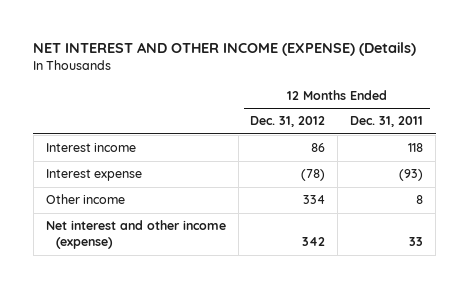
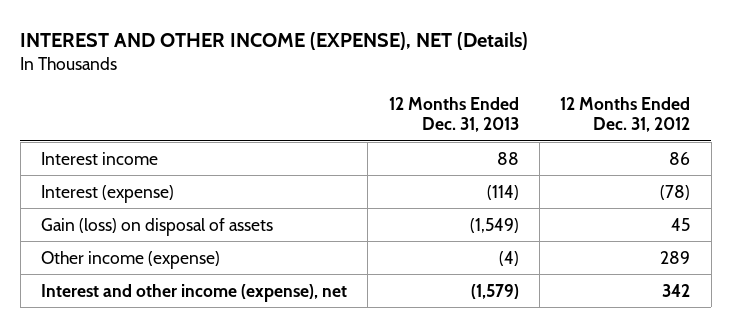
- NET INTEREST AND OTHER INCOME (EXPENSE) (Details)
+ INTEREST AND OTHER INCOME (EXPENSE), NET (Details)
- | 12 Months Ended Dec. 31, 2012 | 12 Months Ended Dec. 31, 2011
+ | 12 Months Ended Dec. 31, 2013 | 12 Months Ended Dec. 31, 2012
- Interest expense | (78) | (93)
- Other income | 334 | 8
- Net interest and other income (expense) | 342 | 33
+ Interest (expense) | (114) | (78)
+ Gain (loss) on disposal of assets | (1,549) | 45
+ Other income (expense) | (4) | 289
+ Interest and other income (expense), net | (1,579) | 342

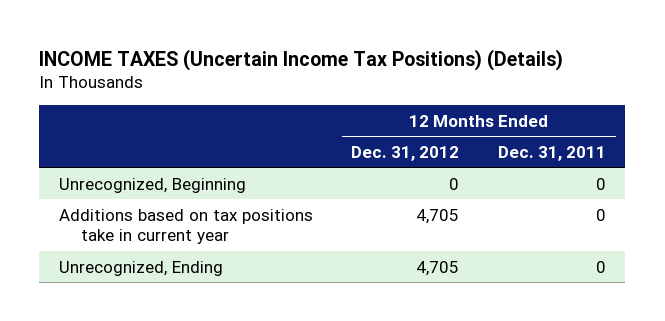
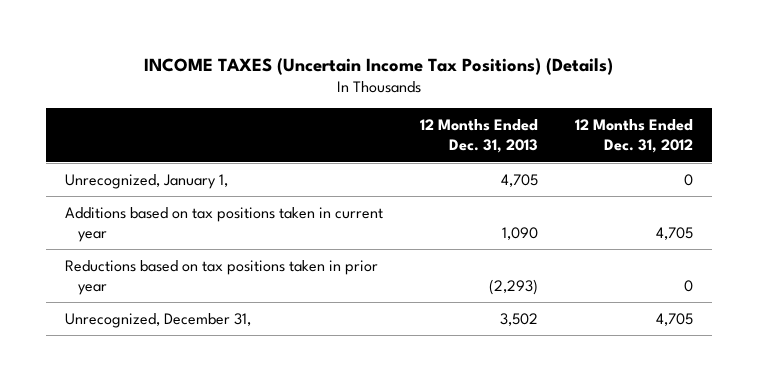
- | 12 Months Ended Dec. 31, 2012 | 12 Months Ended Dec. 31, 2011
+ | 12 Months Ended Dec. 31, 2013 | 12 Months Ended Dec. 31, 2012
- Unrecognized, Beginning | 0 | 0
- Additions based on tax positions take in current year | 4,705 | 0
- Unrecognized, Ending | 4,705 | 0
+ Unrecognized, January 1, | 4,705 | 0
+ Additions based on tax positions taken in current year | 1,090 | 4,705
+ Reductions based on tax positions taken in prior year | (2,293) | 0
+ Unrecognized, December 31, | 3,502 | 4,705

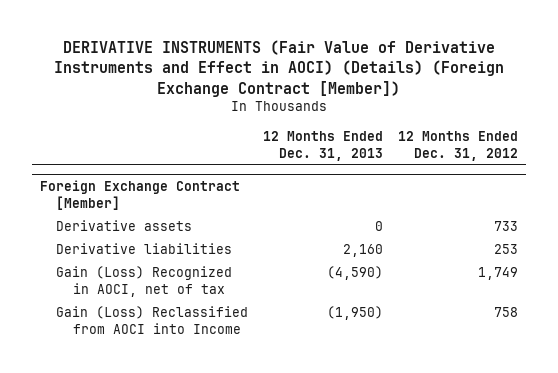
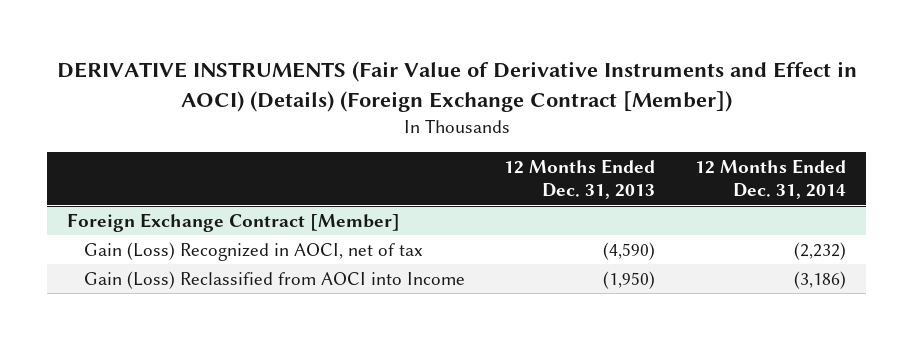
- | 12 Months Ended Dec. 31, 2013 | 12 Months Ended Dec. 31, 2012
+ | 12 Months Ended Dec. 31, 2013 | 12 Months Ended Dec. 31, 2014
@ Foreign Exchange Contract [Member]
- Derivative assets | 0 | 733
- Derivative liabilities | 2,160 | 253

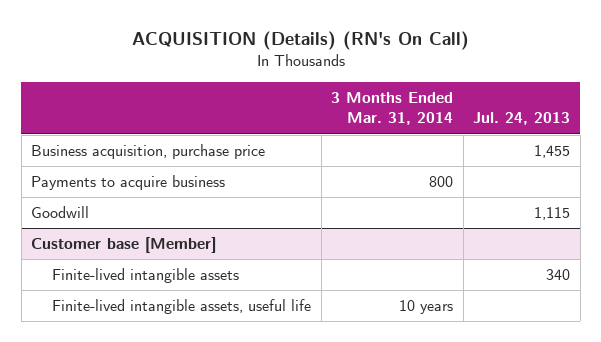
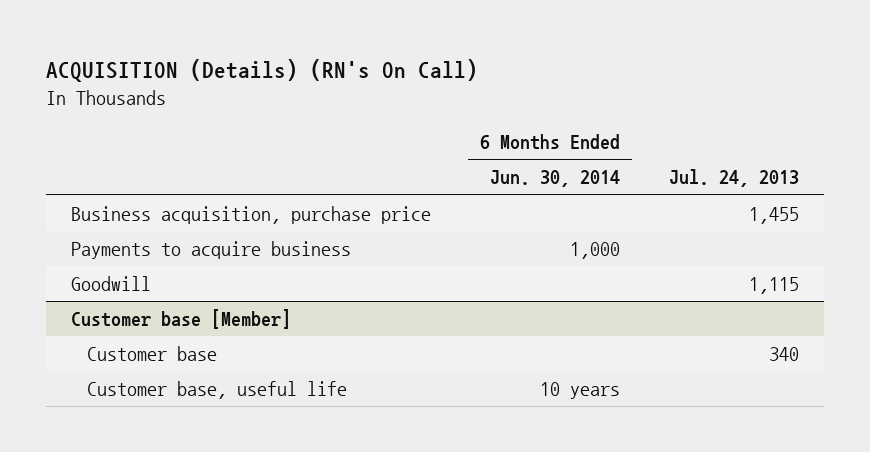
- | 3 Months Ended Mar. 31, 2014 | Jul. 24, 2013
+ | 6 Months Ended Jun. 30, 2014 | Jul. 24, 2013
@ Customer base [Member]
- Finite-lived intangible assets | | 340
- Finite-lived intangible assets, useful life | 10 years |
+ Customer base | | 340
+ Customer base, useful life | 10 years |

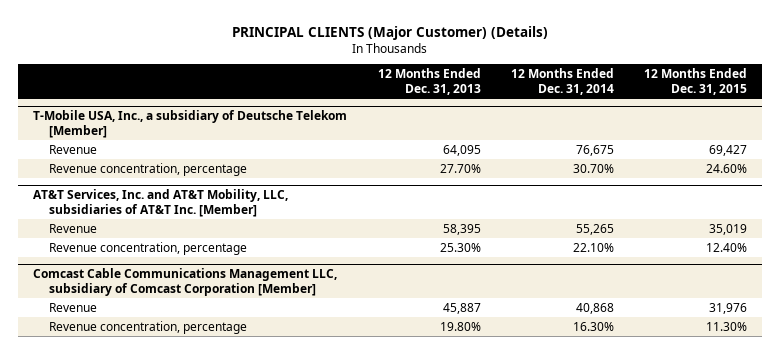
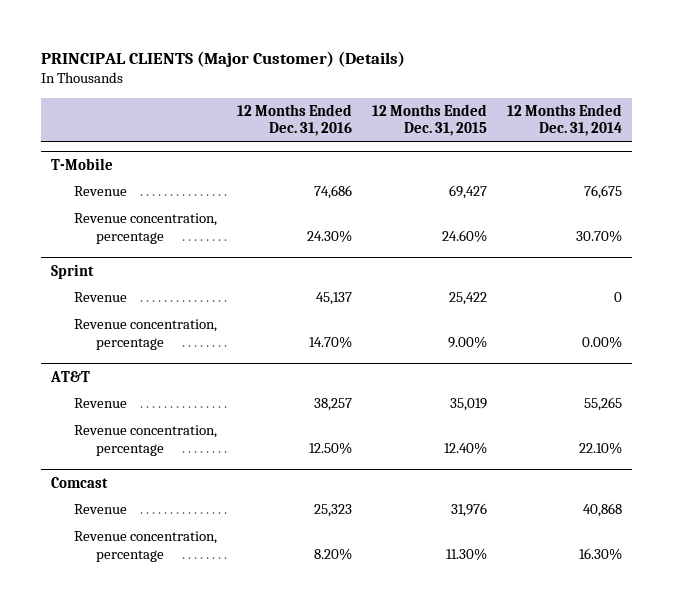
- | 12 Months Ended Dec. 31, 2013 | 12 Months Ended Dec. 31, 2014 | 12 Months Ended Dec. 31, 2015
+ | 12 Months Ended Dec. 31, 2016 | 12 Months Ended Dec. 31, 2015 | 12 Months Ended Dec. 31, 2014
- T-Mobile USA, Inc., a subsidiary of Deutsche Telekom [Member]
+ T-Mobile
- AT&T Services, Inc. and AT&T Mobility, LLC, subsidiaries of AT&T Inc. [Member]
+ Sprint
+ Revenue | 45,137 | 25,422 | 0
+ Revenue concentration, percentage | 14.70% | 9.00% | 0.00%
+ AT&T
- Comcast Cable Communications Management LLC, subsidiary of Comcast Corporation [Member]
+ Comcast

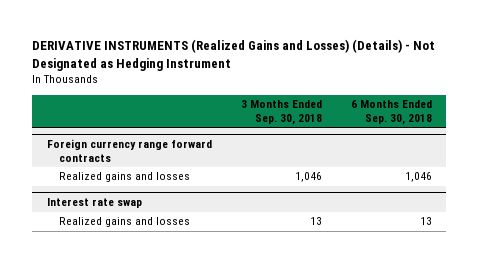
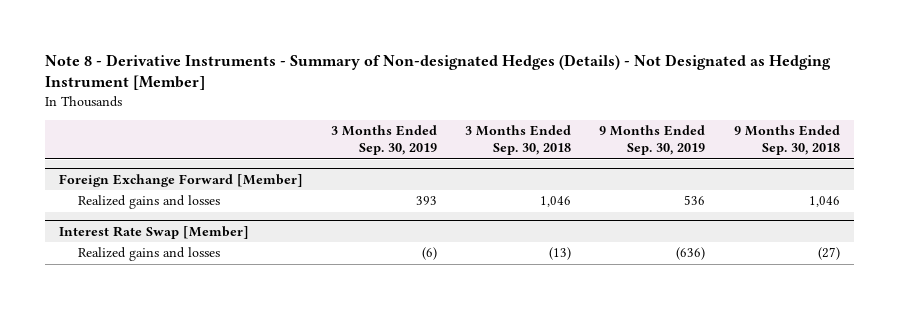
- DERIVATIVE INSTRUMENTS (Realized Gains and Losses) (Details) - Not Designated as Hedging Instrument
+ Note 8 - Derivative Instruments - Summary of Non-designated Hedges (Details) - Not Designated as Hedging Instrument [Member]
- | 3 Months Ended Sep. 30, 2018 | 6 Months Ended Sep. 30, 2018
+ | 3 Months Ended Sep. 30, 2019 | 3 Months Ended Sep. 30, 2018 | 9 Months Ended Sep. 30, 2019 | 9 Months Ended Sep. 30, 2018
- Foreign currency range forward contracts
+ Foreign Exchange Forward [Member]
- Interest rate swap
- Realized gains and losses | 13 | 13
+ Interest Rate Swap [Member]
+ Realized gains and losses | (6) | (13) | (636) | (27)

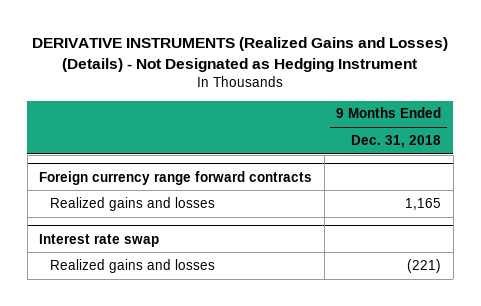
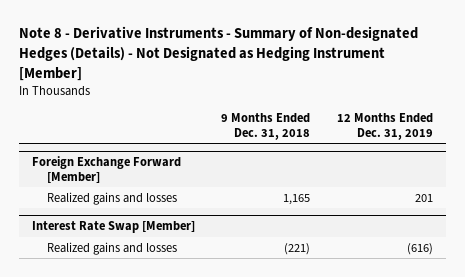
- DERIVATIVE INSTRUMENTS (Realized Gains and Losses) (Details) - Not Designated as Hedging Instrument
+ Note 8 - Derivative Instruments - Summary of Non-designated Hedges (Details) - Not Designated as Hedging Instrument [Member]
- | 9 Months Ended Dec. 31, 2018
+ | 9 Months Ended Dec. 31, 2018 | 12 Months Ended Dec. 31, 2019
- Foreign currency range forward contracts
+ Foreign Exchange Forward [Member]
- Interest rate swap
+ Interest Rate Swap [Member]

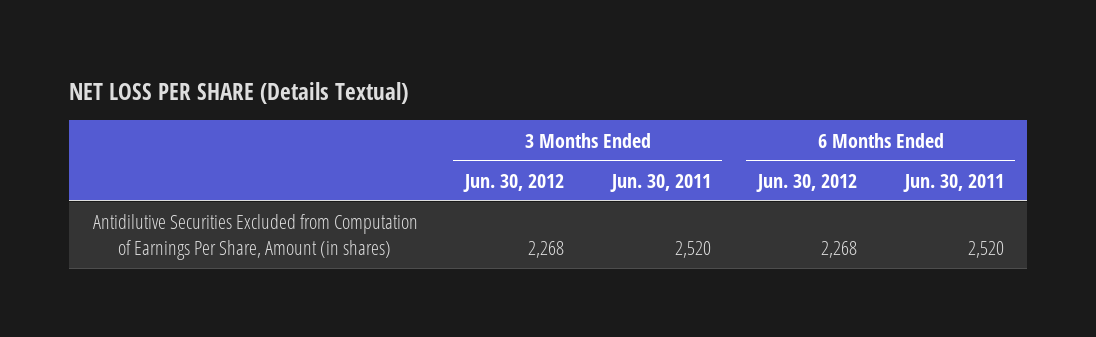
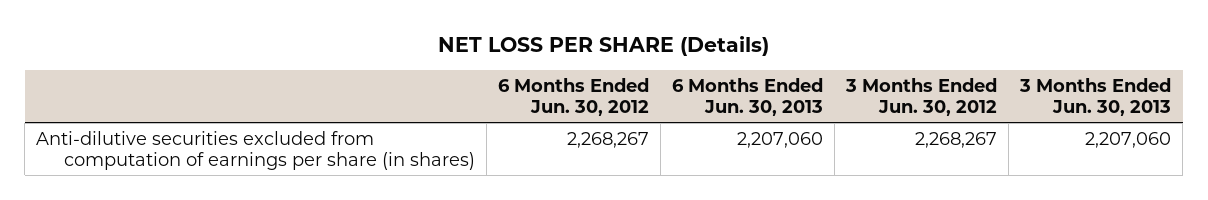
- NET LOSS PER SHARE (Details Textual)
+ NET LOSS PER SHARE (Details)
- | 3 Months Ended Jun. 30, 2012 | 3 Months Ended Jun. 30, 2011 | 6 Months Ended Jun. 30, 2012 | 6 Months Ended Jun. 30, 2011
+ | 6 Months Ended Jun. 30, 2012 | 6 Months Ended Jun. 30, 2013 | 3 Months Ended Jun. 30, 2012 | 3 Months Ended Jun. 30, 2013
- Antidilutive Securities Excluded from Computation of Earnings Per Share, Amount (in shares) | 2,268 | 2,520 | 2,268 | 2,520
+ Anti-dilutive securities excluded from computation of earnings per share (in shares) | 2,268,267 | 2,207,060 | 2,268,267 | 2,207,060

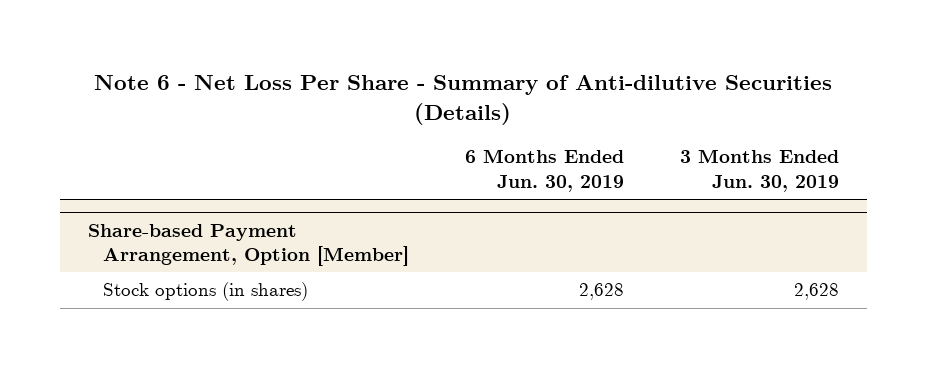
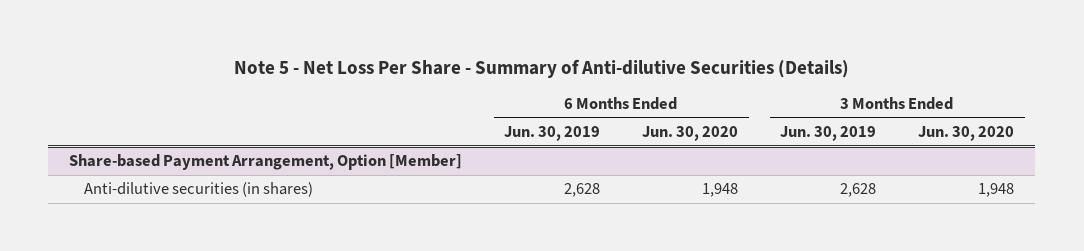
- Note 6 - Net Loss Per Share - Summary of Anti-dilutive Securities (Details)
+ Note 5 - Net Loss Per Share - Summary of Anti-dilutive Securities (Details)
- | 6 Months Ended Jun. 30, 2019 | 3 Months Ended Jun. 30, 2019
+ | 6 Months Ended Jun. 30, 2019 | 6 Months Ended Jun. 30, 2020 | 3 Months Ended Jun. 30, 2019 | 3 Months Ended Jun. 30, 2020
@ Share-based Payment Arrangement, Option [Member]
- Stock options (in shares) | 2,628 | 2,628
+ Anti-dilutive securities (in shares) | 2,628 | 1,948 | 2,628 | 1,948

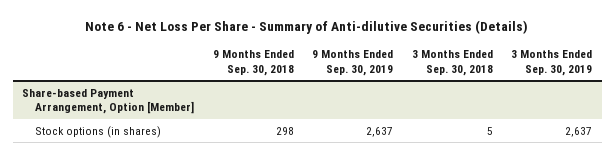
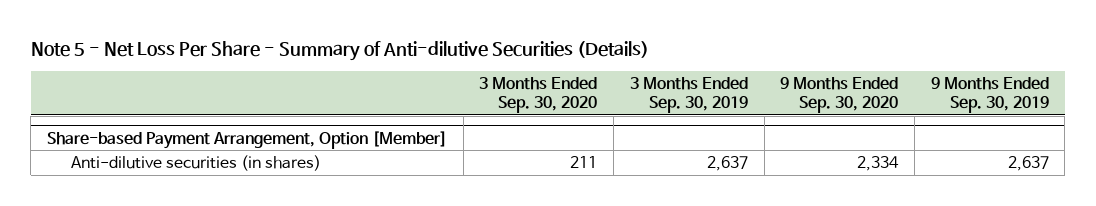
- Note 6 - Net Loss Per Share - Summary of Anti-dilutive Securities (Details)
+ Note 5 - Net Loss Per Share - Summary of Anti-dilutive Securities (Details)
- | 9 Months Ended Sep. 30, 2018 | 9 Months Ended Sep. 30, 2019 | 3 Months Ended Sep. 30, 2018 | 3 Months Ended Sep. 30, 2019
+ | 3 Months Ended Sep. 30, 2020 | 3 Months Ended Sep. 30, 2019 | 9 Months Ended Sep. 30, 2020 | 9 Months Ended Sep. 30, 2019
@ Share-based Payment Arrangement, Option [Member]
- Stock options (in shares) | 298 | 2,637 | 5 | 2,637
+ Anti-dilutive securities (in shares) | 211 | 2,637 | 2,334 | 2,637

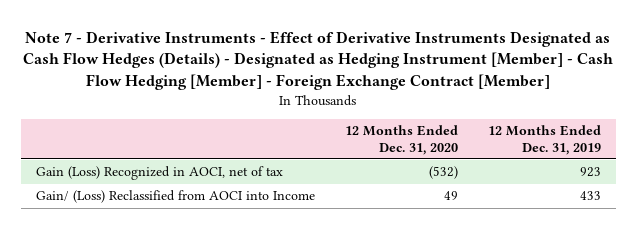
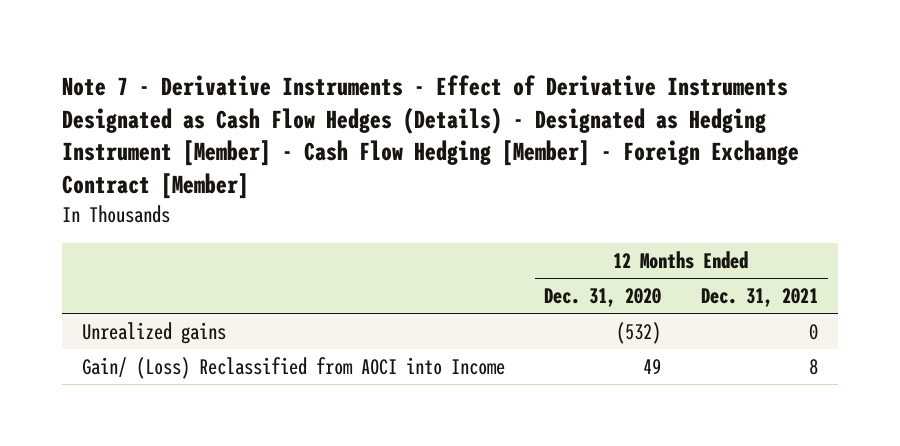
- | 12 Months Ended Dec. 31, 2020 | 12 Months Ended Dec. 31, 2019
+ | 12 Months Ended Dec. 31, 2020 | 12 Months Ended Dec. 31, 2021
- Gain (Loss) Recognized in AOCI, net of tax | (532) | 923
+ Unrealized gains | (532) | 0

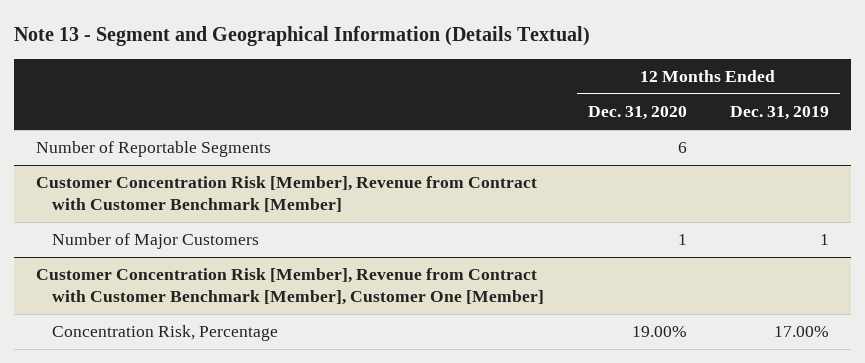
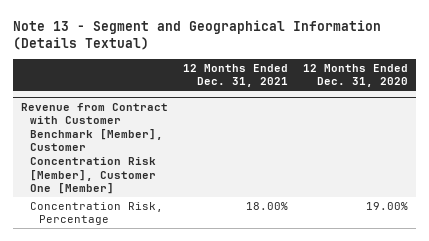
- | 12 Months Ended Dec. 31, 2020 | 12 Months Ended Dec. 31, 2019
+ | 12 Months Ended Dec. 31, 2021 | 12 Months Ended Dec. 31, 2020
- Number of Reportable Segments | 6 |
- Customer Concentration Risk [Member], Revenue from Contract with Customer Benchmark [Member]
- Number of Major Customers | 1 | 1
- Customer Concentration Risk [Member], Revenue from Contract with Customer Benchmark [Member], Customer One [Member]
+ Revenue from Contract with Customer Benchmark [Member], Customer Concentration Risk [Member], Customer One [Member]

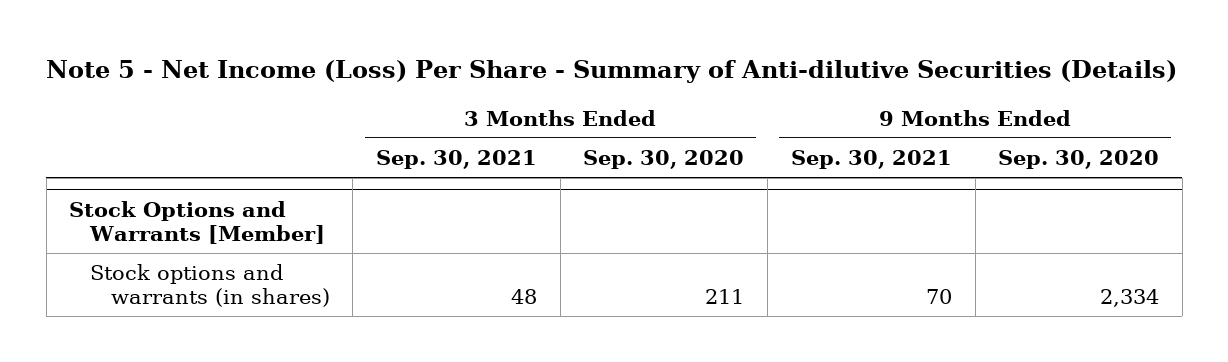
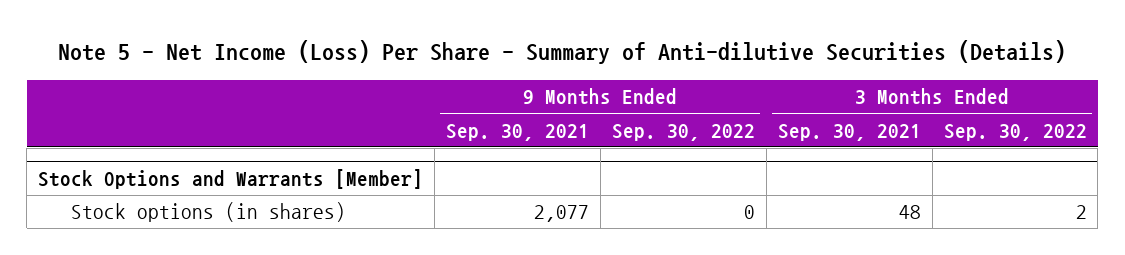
- | 3 Months Ended Sep. 30, 2021 | 3 Months Ended Sep. 30, 2020 | 9 Months Ended Sep. 30, 2021 | 9 Months Ended Sep. 30, 2020
+ | 9 Months Ended Sep. 30, 2021 | 9 Months Ended Sep. 30, 2022 | 3 Months Ended Sep. 30, 2021 | 3 Months Ended Sep. 30, 2022
@ Stock Options and Warrants [Member]
- Stock options and warrants (in shares) | 48 | 211 | 70 | 2,334
+ Stock options (in shares) | 2,077 | 0 | 48 | 2

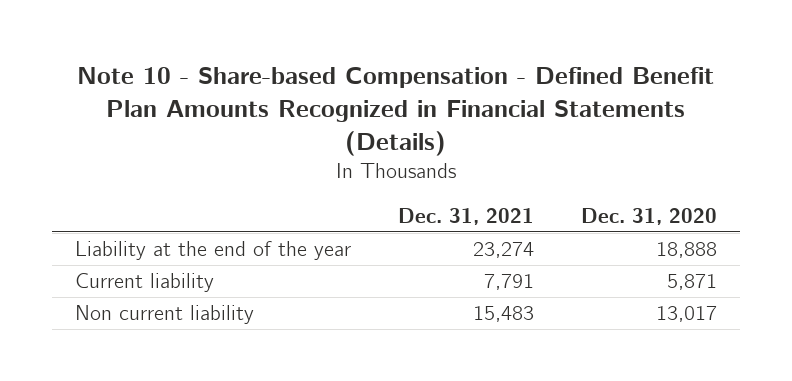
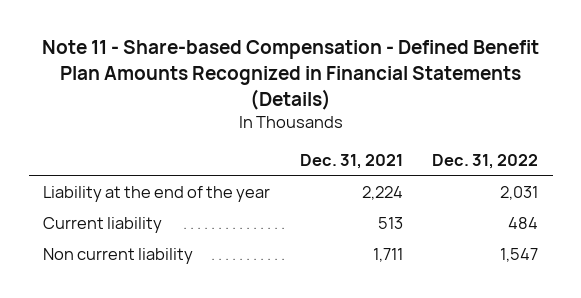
- Note 10 - Share-based Compensation - Defined Benefit Plan Amounts Recognized in Financial Statements (Details)
+ Note 11 - Share-based Compensation - Defined Benefit Plan Amounts Recognized in Financial Statements (Details)
- | Dec. 31, 2021 | Dec. 31, 2020
+ | Dec. 31, 2021 | Dec. 31, 2022
- Liability at the end of the year | 23,274 | 18,888
- Current liability | 7,791 | 5,871
- Non current liability | 15,483 | 13,017
+ Liability at the end of the year | 2,224 | 2,031
+ Current liability | 513 | 484
+ Non current liability | 1,711 | 1,547

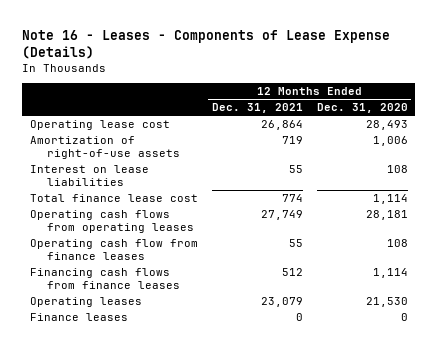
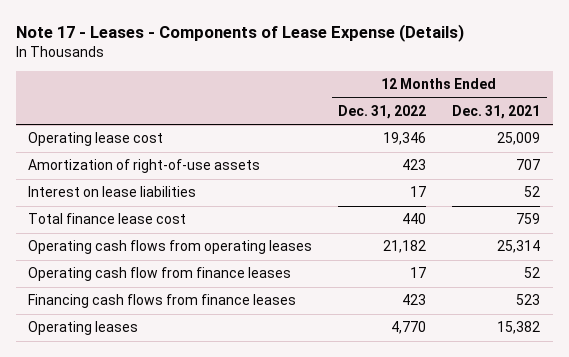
- Note 16 - Leases - Components of Lease Expense (Details)
+ Note 17 - Leases - Components of Lease Expense (Details)
- | 12 Months Ended Dec. 31, 2021 | 12 Months Ended Dec. 31, 2020
+ | 12 Months Ended Dec. 31, 2022 | 12 Months Ended Dec. 31, 2021
- Operating lease cost | 26,864 | 28,493
- Amortization of right-of-use assets | 719 | 1,006
- Interest on lease liabilities | 55 | 108
- Total finance lease cost | 774 | 1,114
- Operating cash flows from operating leases | 27,749 | 28,181
- Operating cash flow from finance leases | 55 | 108
- Financing cash flows from finance leases | 512 | 1,114
- Operating leases | 23,079 | 21,530
- Finance leases | 0 | 0
+ Operating lease cost | 19,346 | 25,009
+ Amortization of right-of-use assets | 423 | 707
+ Interest on lease liabilities | 17 | 52
+ Total finance lease cost | 440 | 759
+ Operating cash flows from operating leases | 21,182 | 25,314
+ Operating cash flow from finance leases | 17 | 52
+ Financing cash flows from finance leases | 423 | 523
+ Operating leases | 4,770 | 15,382

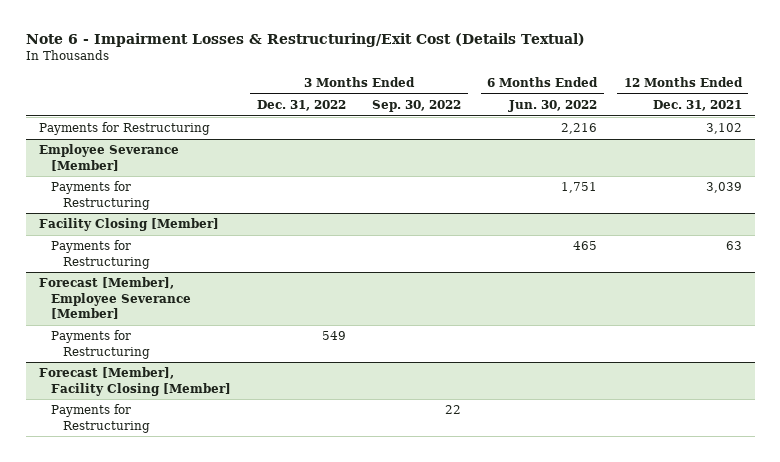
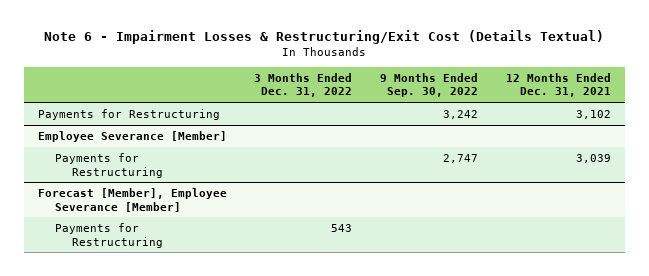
- | 3 Months Ended Dec. 31, 2022 | 3 Months Ended Sep. 30, 2022 | 6 Months Ended Jun. 30, 2022 | 12 Months Ended Dec. 31, 2021
+ | 3 Months Ended Dec. 31, 2022 | 9 Months Ended Sep. 30, 2022 | 12 Months Ended Dec. 31, 2021
- Facility Closing [Member]
- Payments for Restructuring | | | 465 | 63
@ Forecast [Member], Employee Severance [Member]
- Payments for Restructuring | 549 | | |
- Forecast [Member], Facility Closing [Member]
- Payments for Restructuring | | 22 | |
@ Forecast [Member], Employee Severance [Member]
+ Payments for Restructuring | 543 | |

